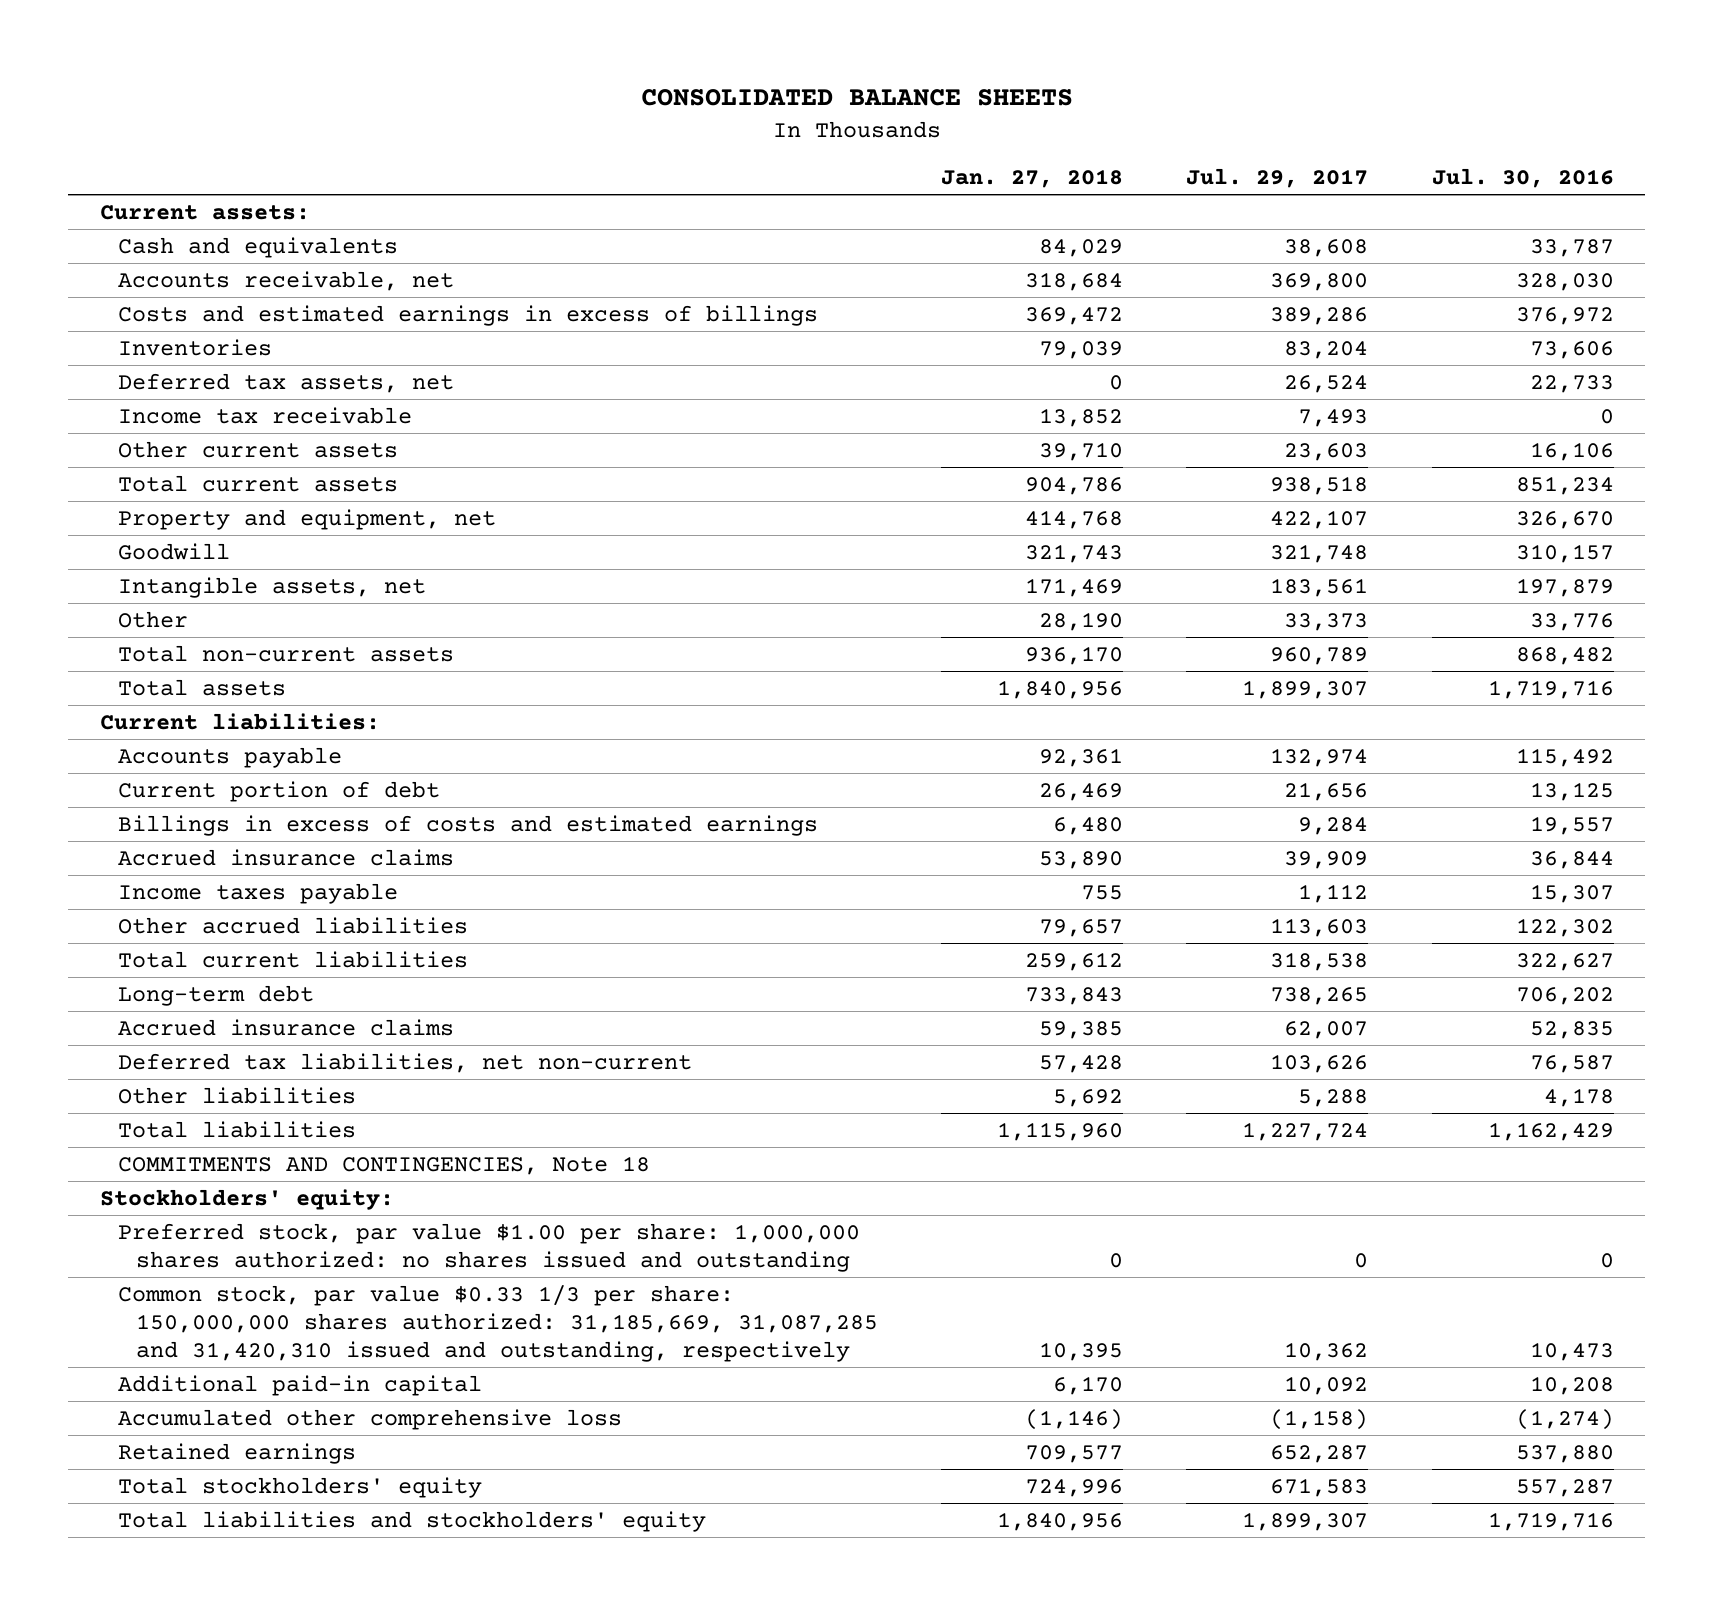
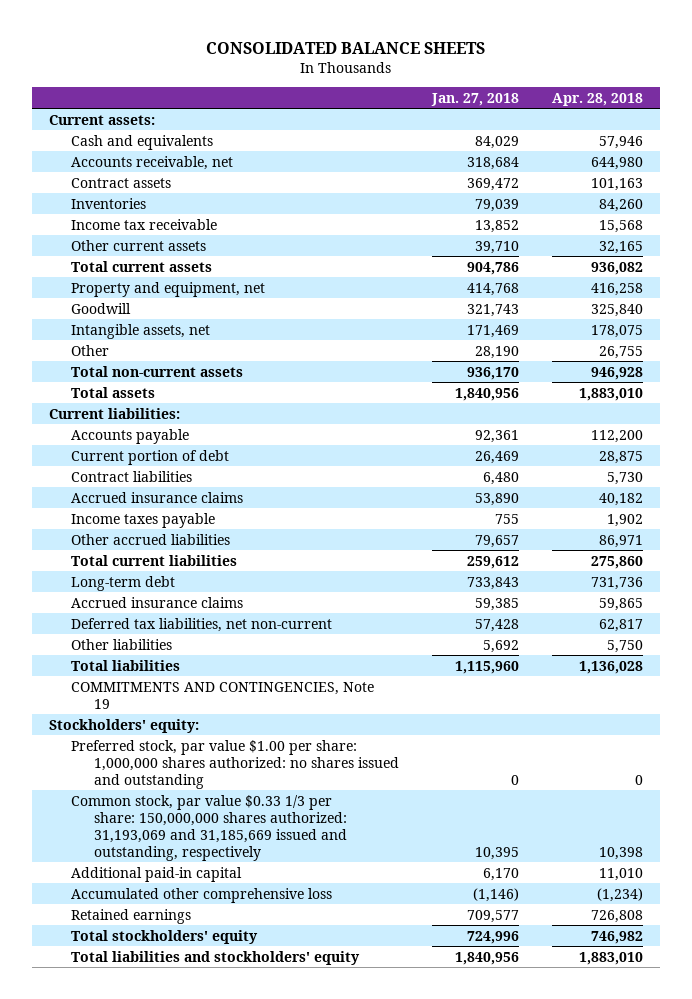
- | Jan. 27, 2018 | Jul. 29, 2017 | Jul. 30, 2016
+ | Jan. 27, 2018 | Apr. 28, 2018
- Costs and estimated earnings in excess of billings | 369,472 | 389,286 | 376,972
+ Contract assets | 369,472 | 101,163
- Deferred tax assets, net | 0 | 26,524 | 22,733
- Billings in excess of costs and estimated earnings | 6,480 | 9,284 | 19,557
+ Contract liabilities | 6,480 | 5,730
- COMMITMENTS AND CONTINGENCIES, Note 18
+ COMMITMENTS AND CONTINGENCIES, Note 19
- Common stock, par value $0.33 1/3 per share: 150,000,000 shares authorized: 31,185,669, 31,087,285 and 31,420,310 issued and outstanding, respectively | 10,395 | 10,362 | 10,473
+ Common stock, par value $0.33 1/3 per share: 150,000,000 shares authorized: 31,193,069 and 31,185,669 issued and outstanding, respectively | 10,395 | 10,398

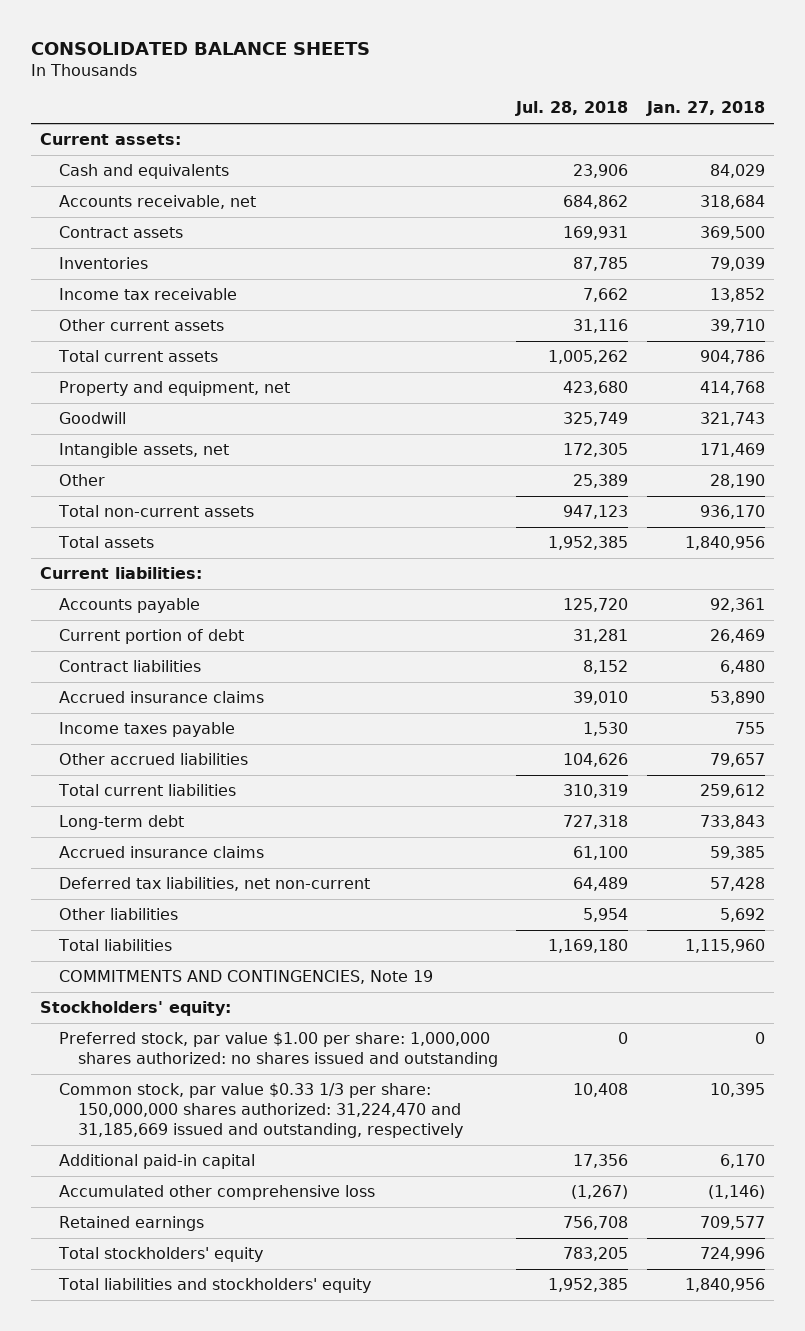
- | Jan. 27, 2018 | Apr. 28, 2018
+ | Jul. 28, 2018 | Jan. 27, 2018
- Contract assets | 369,472 | 101,163
+ Contract assets | 169,931 | 369,500
- Common stock, par value $0.33 1/3 per share: 150,000,000 shares authorized: 31,193,069 and 31,185,669 issued and outstanding, respectively | 10,395 | 10,398
+ Common stock, par value $0.33 1/3 per share: 150,000,000 shares authorized: 31,224,470 and 31,185,669 issued and outstanding, respectively | 10,408 | 10,395

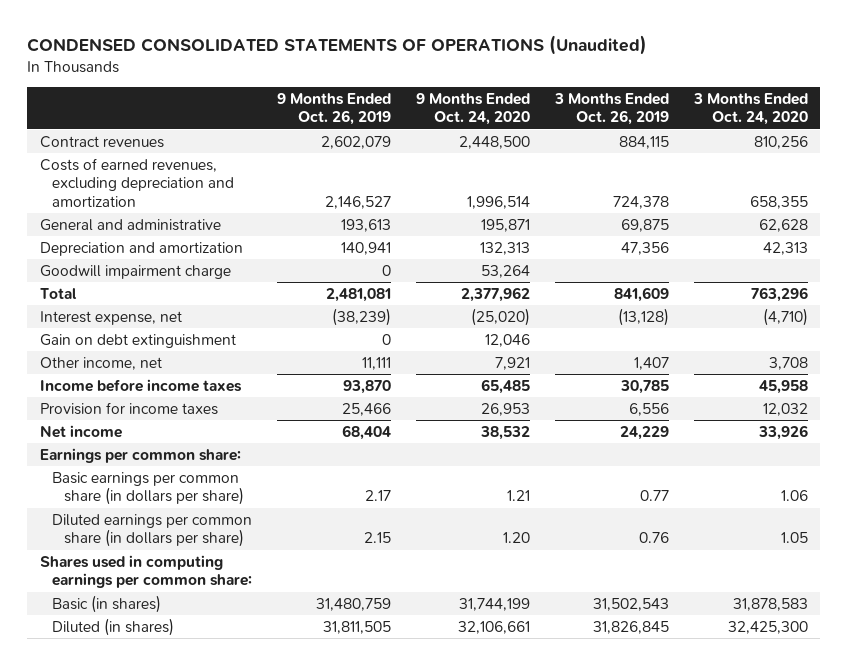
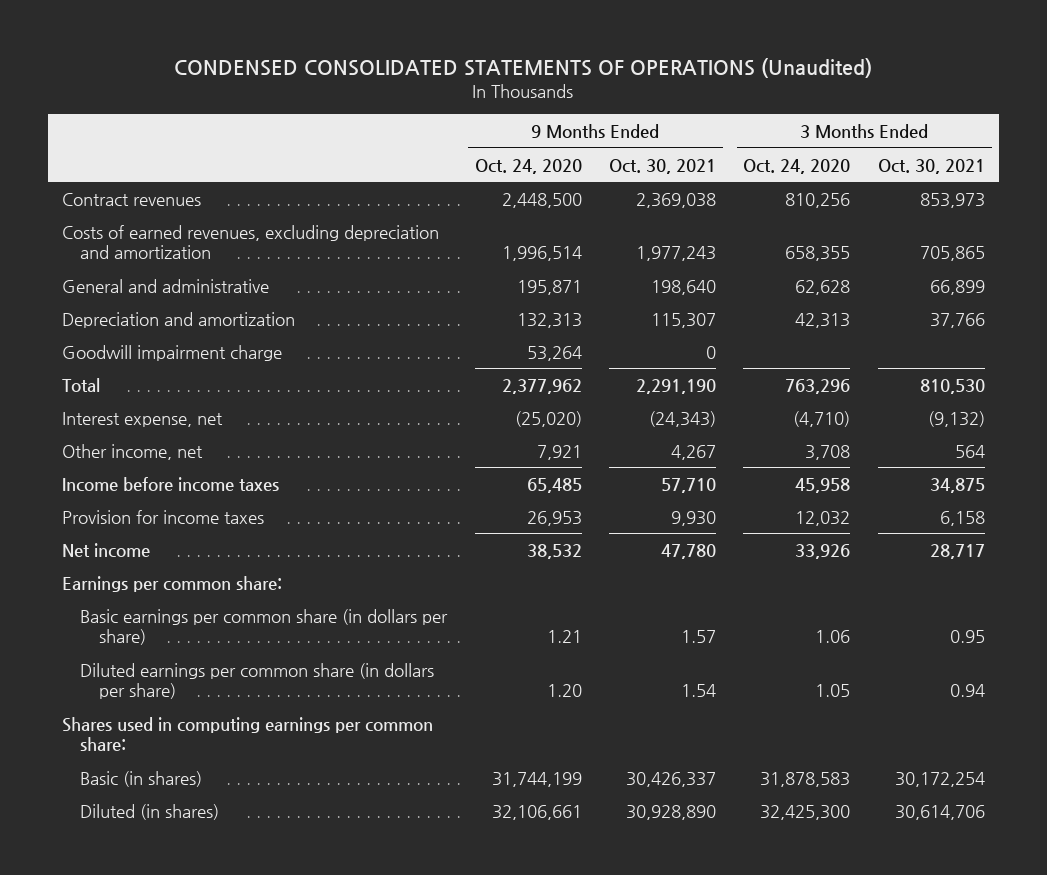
- | 9 Months Ended Oct. 26, 2019 | 9 Months Ended Oct. 24, 2020 | 3 Months Ended Oct. 26, 2019 | 3 Months Ended Oct. 24, 2020
+ | 9 Months Ended Oct. 24, 2020 | 9 Months Ended Oct. 30, 2021 | 3 Months Ended Oct. 24, 2020 | 3 Months Ended Oct. 30, 2021
- Gain on debt extinguishment | 0 | 12,046 | |

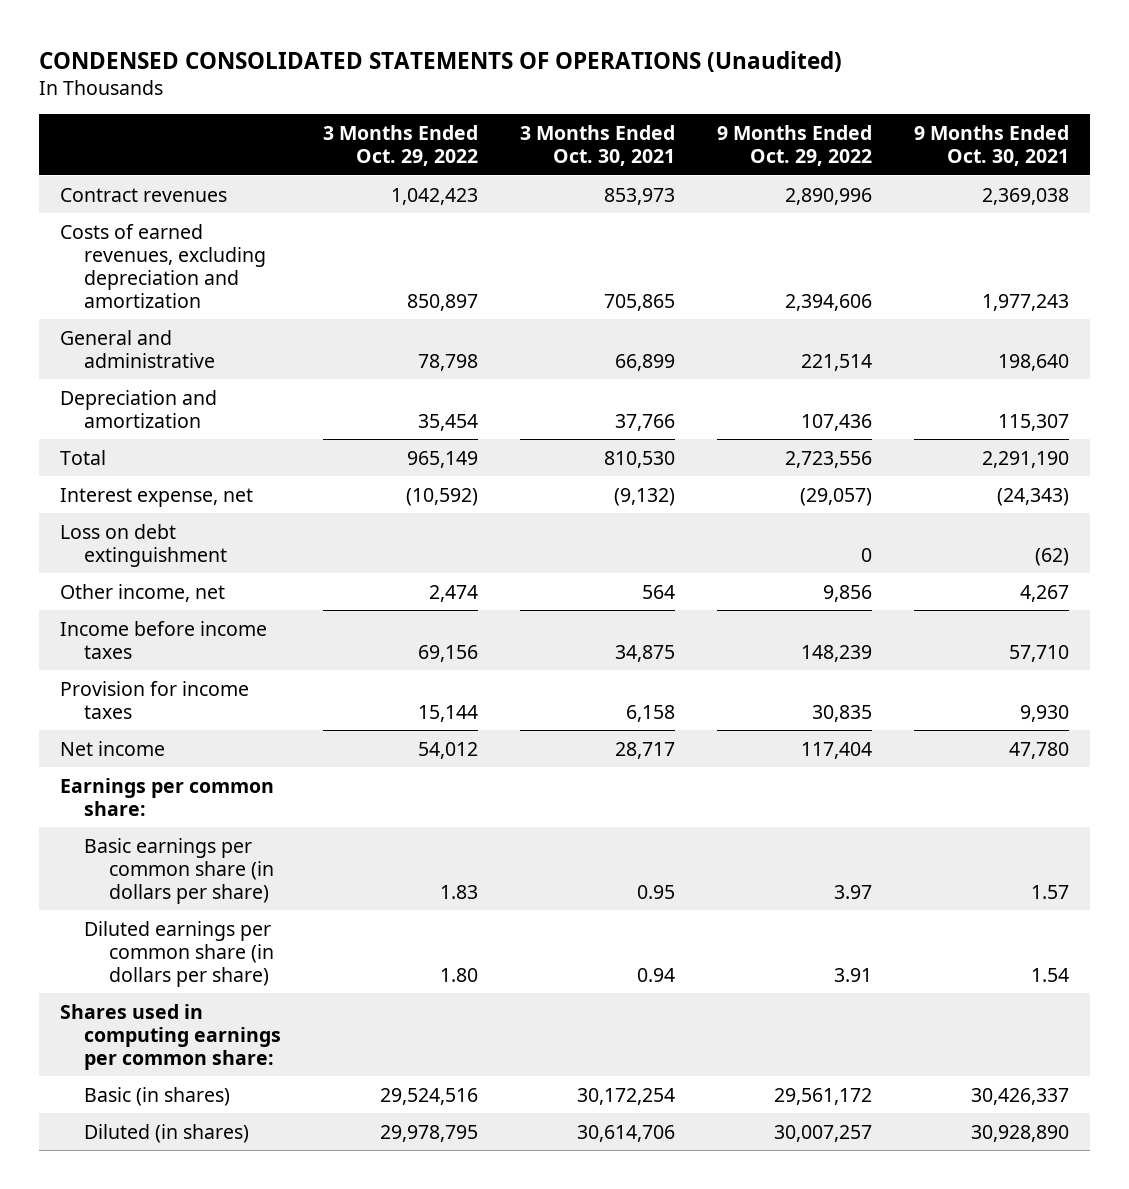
- | 9 Months Ended Oct. 24, 2020 | 9 Months Ended Oct. 30, 2021 | 3 Months Ended Oct. 24, 2020 | 3 Months Ended Oct. 30, 2021
+ | 3 Months Ended Oct. 29, 2022 | 3 Months Ended Oct. 30, 2021 | 9 Months Ended Oct. 29, 2022 | 9 Months Ended Oct. 30, 2021
- Goodwill impairment charge | 53,264 | 0 | |
+ Loss on debt extinguishment | | | 0 | (62)

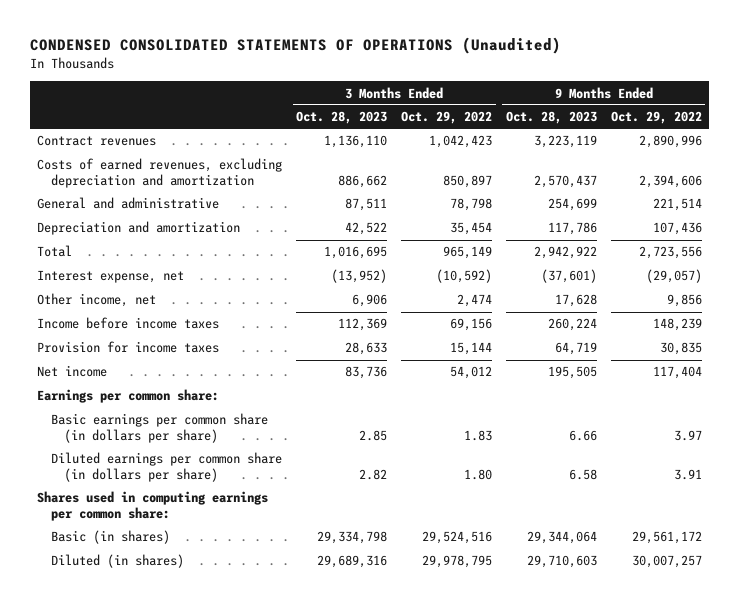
- | 3 Months Ended Oct. 29, 2022 | 3 Months Ended Oct. 30, 2021 | 9 Months Ended Oct. 29, 2022 | 9 Months Ended Oct. 30, 2021
+ | 3 Months Ended Oct. 28, 2023 | 3 Months Ended Oct. 29, 2022 | 9 Months Ended Oct. 28, 2023 | 9 Months Ended Oct. 29, 2022
- Loss on debt extinguishment | | | 0 | (62)

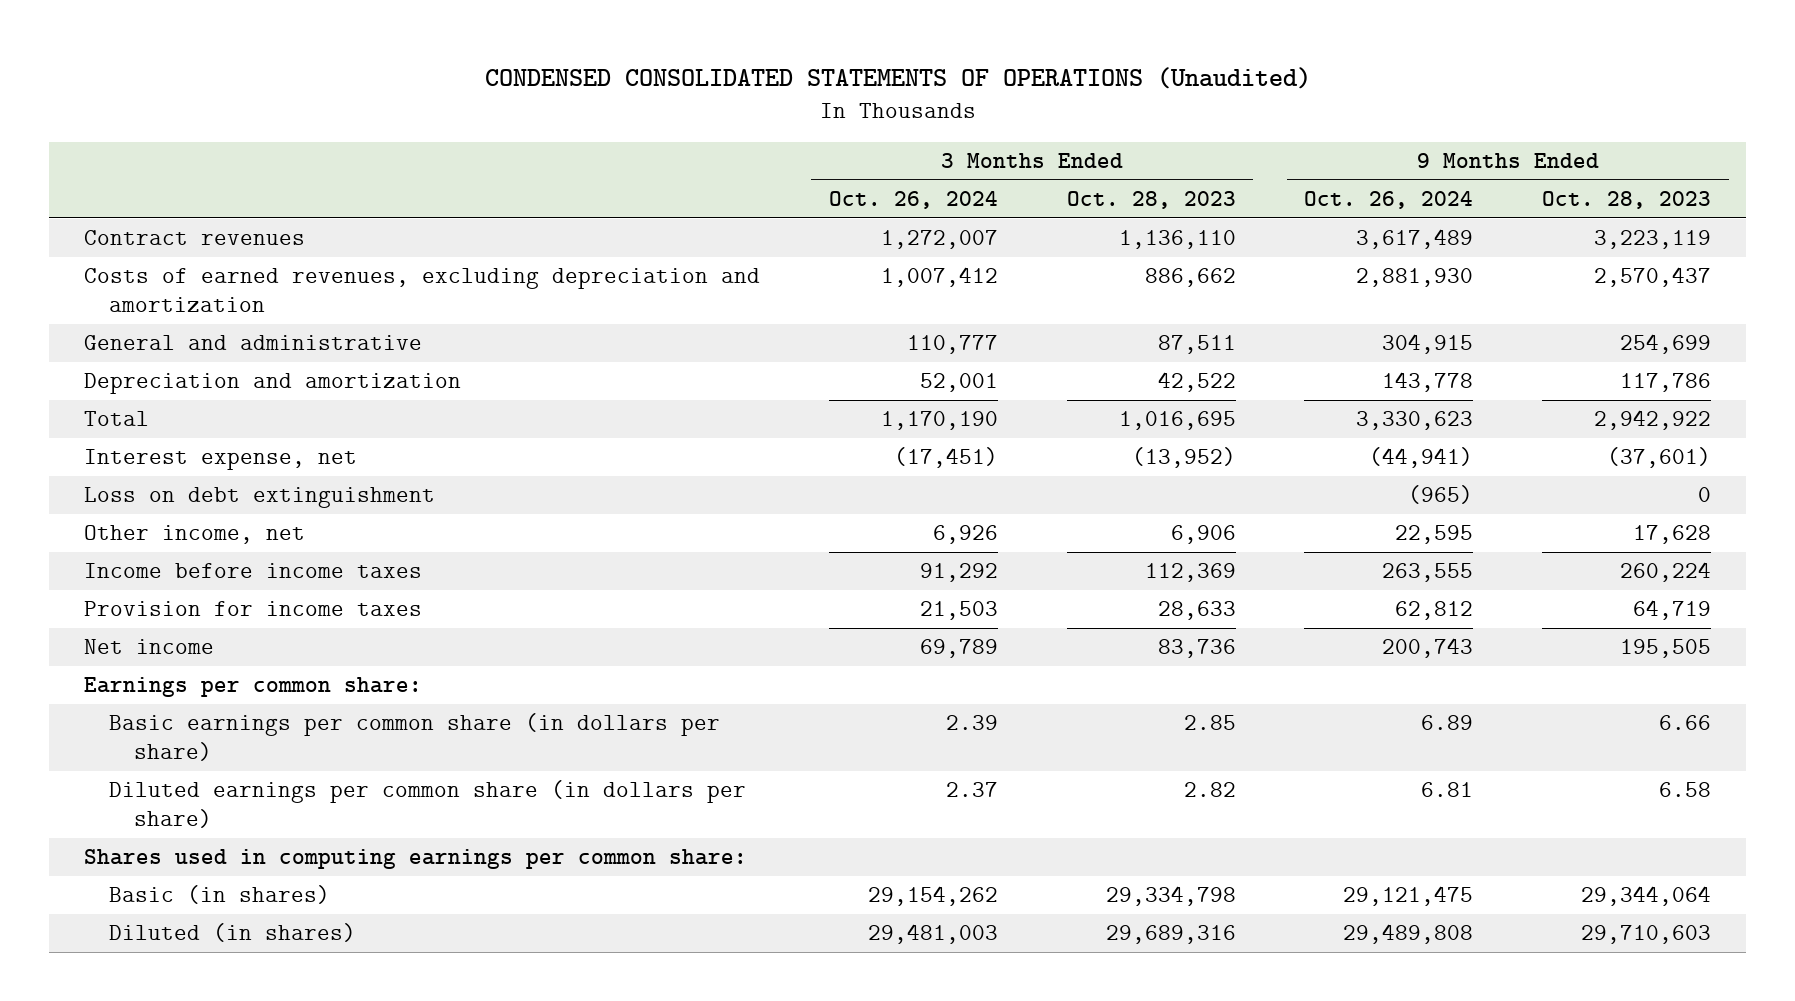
- | 3 Months Ended Oct. 28, 2023 | 3 Months Ended Oct. 29, 2022 | 9 Months Ended Oct. 28, 2023 | 9 Months Ended Oct. 29, 2022
+ | 3 Months Ended Oct. 26, 2024 | 3 Months Ended Oct. 28, 2023 | 9 Months Ended Oct. 26, 2024 | 9 Months Ended Oct. 28, 2023
+ Loss on debt extinguishment | | | (965) | 0

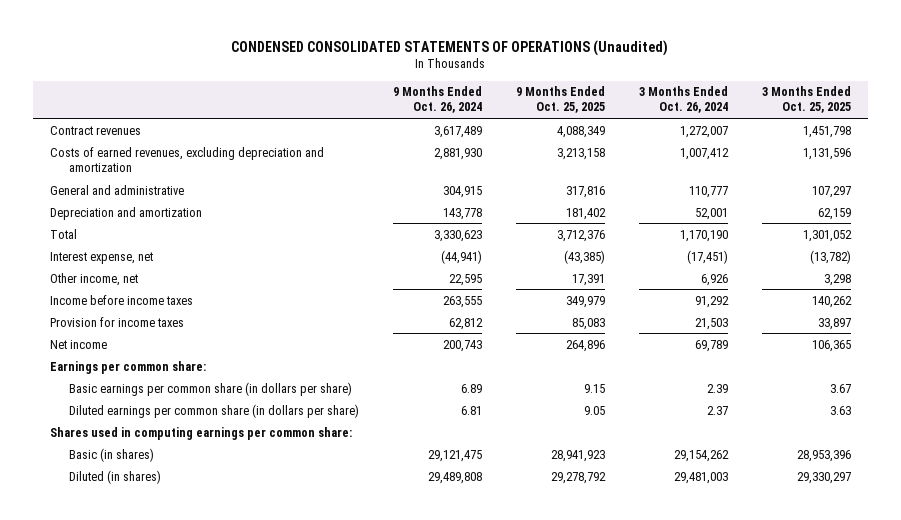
- | 3 Months Ended Oct. 26, 2024 | 3 Months Ended Oct. 28, 2023 | 9 Months Ended Oct. 26, 2024 | 9 Months Ended Oct. 28, 2023
+ | 9 Months Ended Oct. 26, 2024 | 9 Months Ended Oct. 25, 2025 | 3 Months Ended Oct. 26, 2024 | 3 Months Ended Oct. 25, 2025
- Loss on debt extinguishment | | | (965) | 0

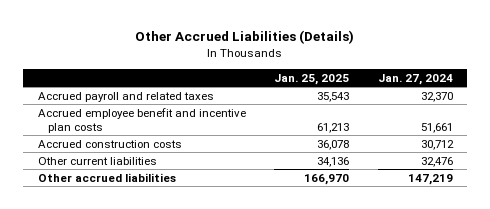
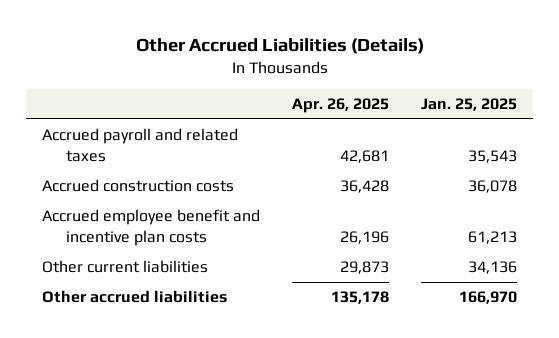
- | Jan. 25, 2025 | Jan. 27, 2024
+ | Apr. 26, 2025 | Jan. 25, 2025
moved down: Accrued employee benefit and incentive plan costs | 26,196 | 61,213

